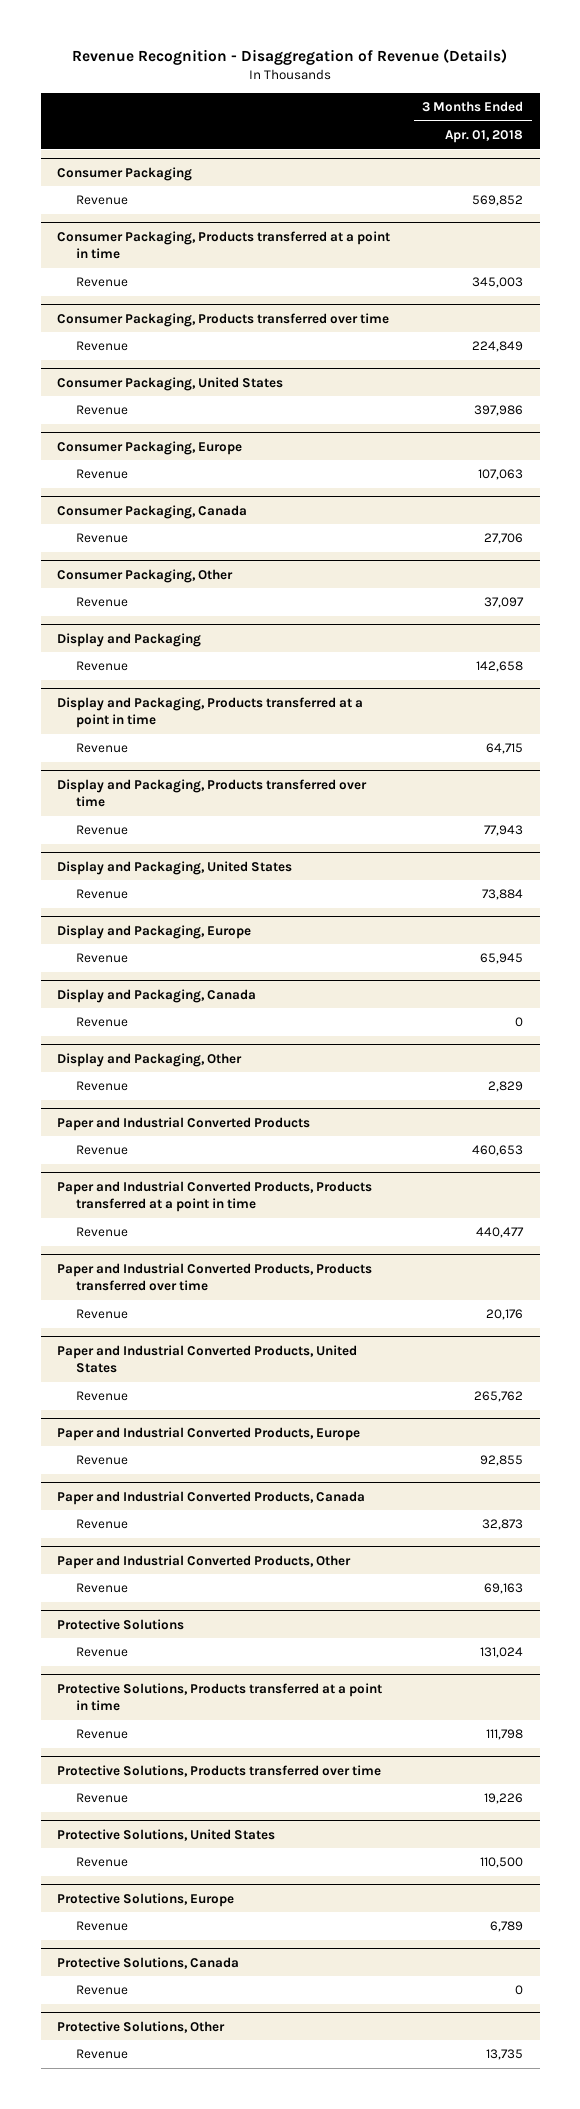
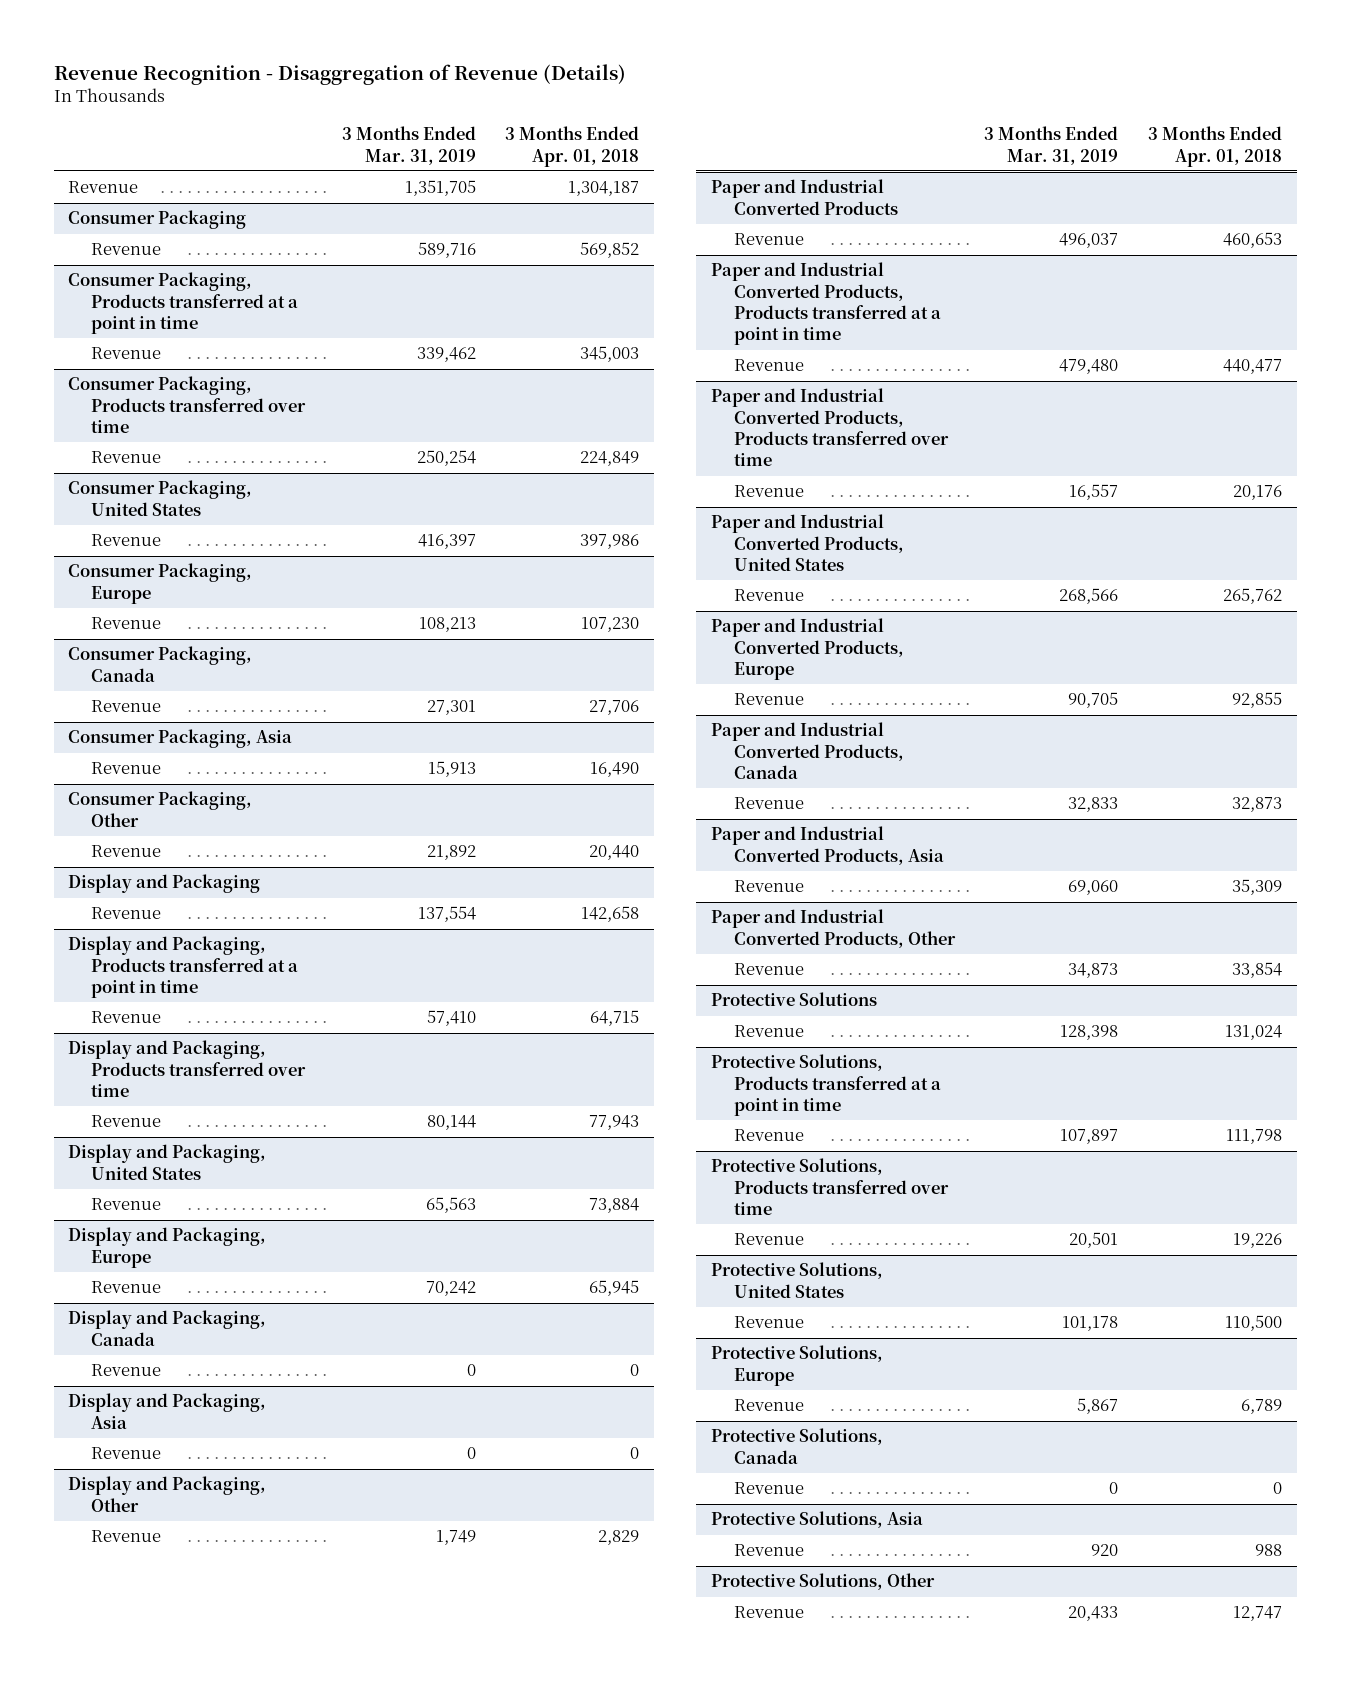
- | 3 Months Ended Apr. 01, 2018
+ | 3 Months Ended Mar. 31, 2019 | 3 Months Ended Apr. 01, 2018
+ Revenue | 1,351,705 | 1,304,187
@ Consumer Packaging, Europe
- Revenue | 107,063
+ Revenue | 108,213 | 107,230
+ Consumer Packaging, Asia
+ Revenue | 15,913 | 16,490
@ Consumer Packaging, Other
- Revenue | 37,097
+ Revenue | 21,892 | 20,440
+ Display and Packaging, Asia
+ Revenue | 0 | 0
+ Paper and Industrial Converted Products, Asia
+ Revenue | 69,060 | 35,309
@ Paper and Industrial Converted Products, Other
- Revenue | 69,163
+ Revenue | 34,873 | 33,854
+ Protective Solutions, Asia
+ Revenue | 920 | 988
@ Protective Solutions, Other
- Revenue | 13,735
+ Revenue | 20,433 | 12,747

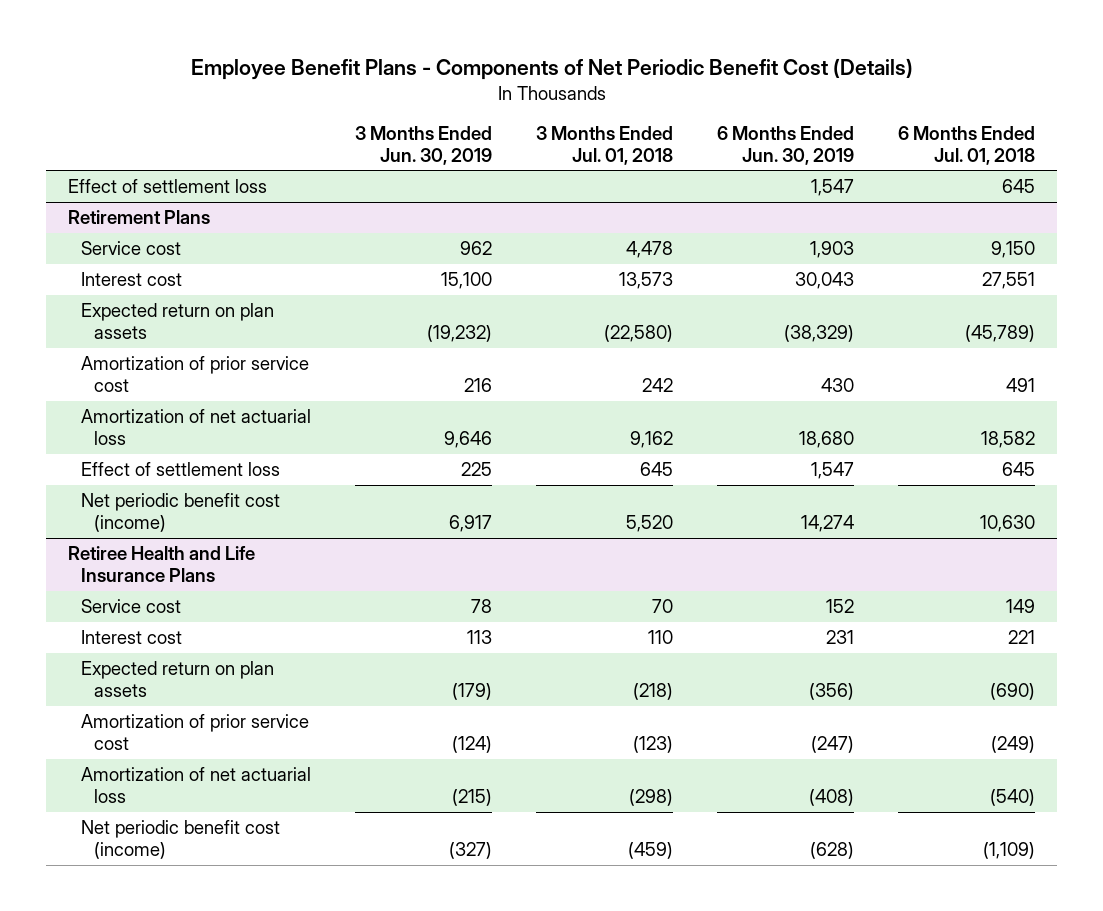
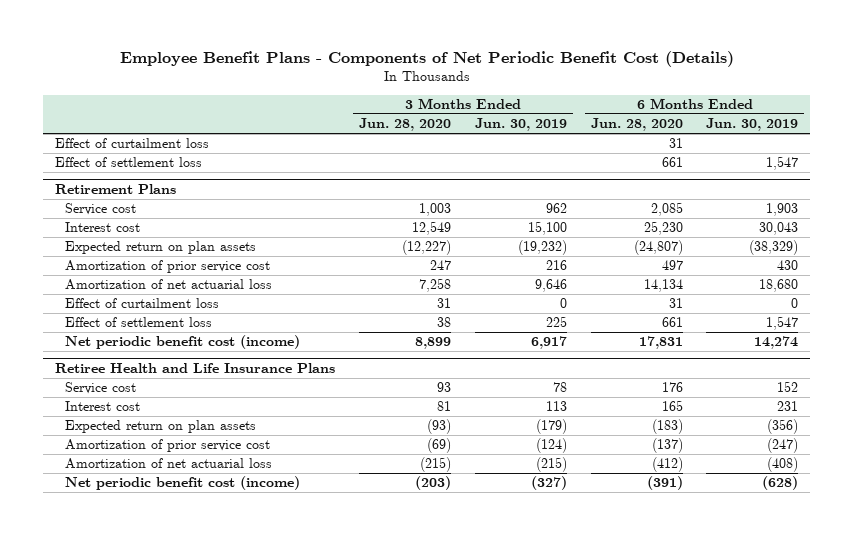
- | 3 Months Ended Jun. 30, 2019 | 3 Months Ended Jul. 01, 2018 | 6 Months Ended Jun. 30, 2019 | 6 Months Ended Jul. 01, 2018
+ | 3 Months Ended Jun. 28, 2020 | 3 Months Ended Jun. 30, 2019 | 6 Months Ended Jun. 28, 2020 | 6 Months Ended Jun. 30, 2019
+ Effect of curtailment loss | | | 31 |
@ Retirement Plans
+ Effect of curtailment loss | 31 | 0 | 31 | 0

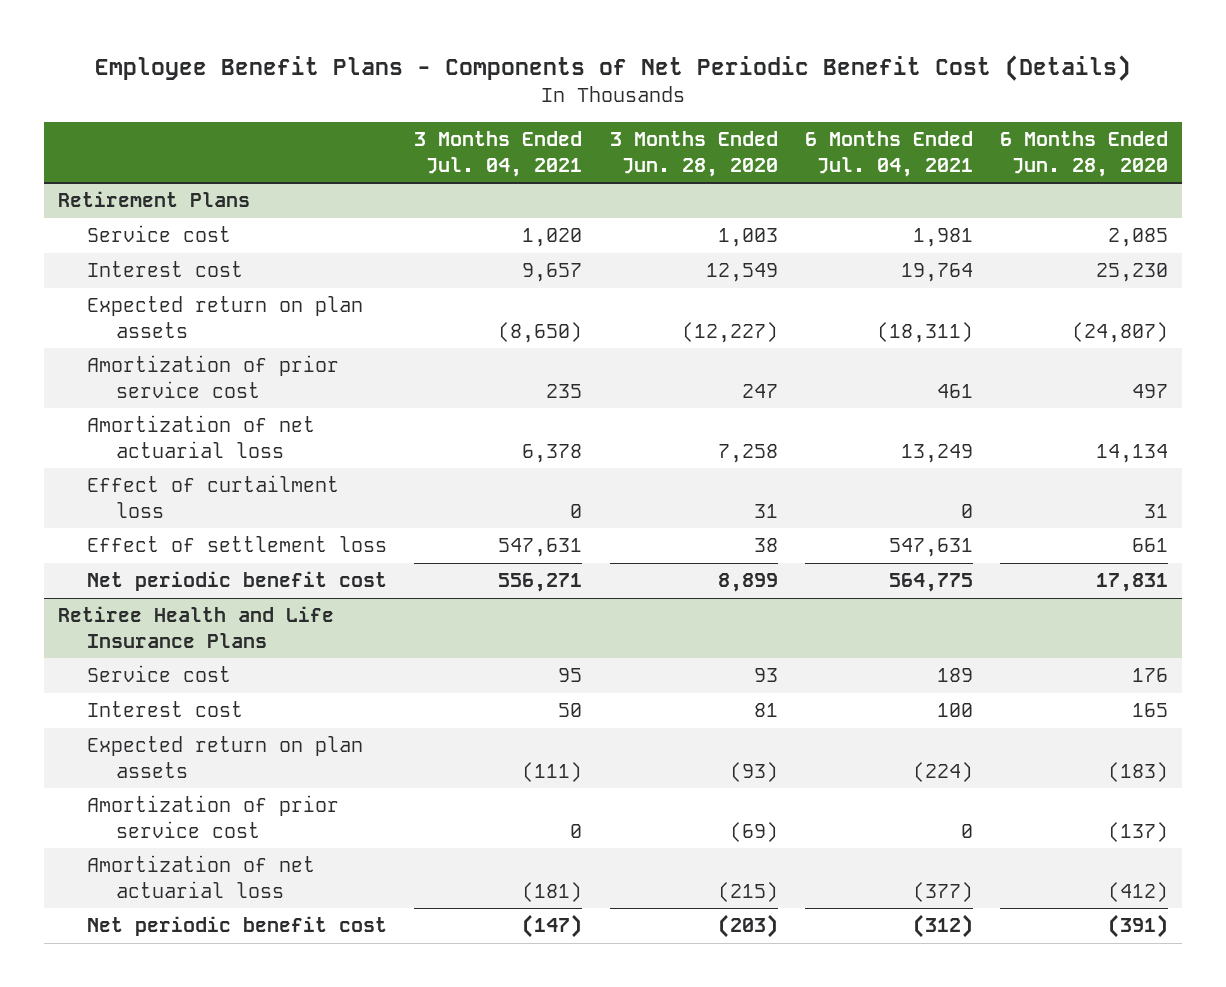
- | 3 Months Ended Jun. 28, 2020 | 3 Months Ended Jun. 30, 2019 | 6 Months Ended Jun. 28, 2020 | 6 Months Ended Jun. 30, 2019
+ | 3 Months Ended Jul. 04, 2021 | 3 Months Ended Jun. 28, 2020 | 6 Months Ended Jul. 04, 2021 | 6 Months Ended Jun. 28, 2020
- Effect of curtailment loss | | | 31 |
- Effect of settlement loss | | | 661 | 1,547
@ Retirement Plans
- Net periodic benefit cost (income) | 8,899 | 6,917 | 17,831 | 14,274
+ Net periodic benefit cost | 556,271 | 8,899 | 564,775 | 17,831
@ Retiree Health and Life Insurance Plans
- Net periodic benefit cost (income) | (203) | (327) | (391) | (628)
+ Net periodic benefit cost | (147) | (203) | (312) | (391)

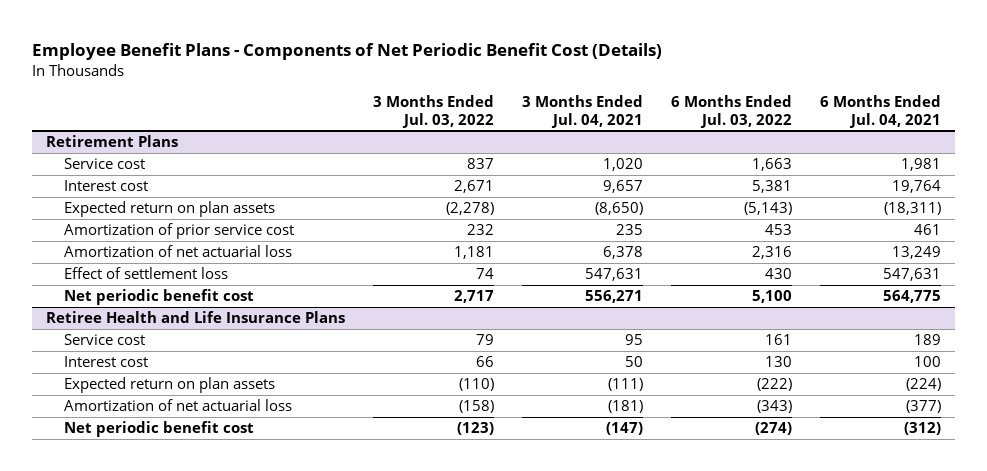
- | 3 Months Ended Jul. 04, 2021 | 3 Months Ended Jun. 28, 2020 | 6 Months Ended Jul. 04, 2021 | 6 Months Ended Jun. 28, 2020
+ | 3 Months Ended Jul. 03, 2022 | 3 Months Ended Jul. 04, 2021 | 6 Months Ended Jul. 03, 2022 | 6 Months Ended Jul. 04, 2021
@ Retirement Plans
- Effect of curtailment loss | 0 | 31 | 0 | 31
@ Retiree Health and Life Insurance Plans
- Amortization of prior service cost | 0 | (69) | 0 | (137)

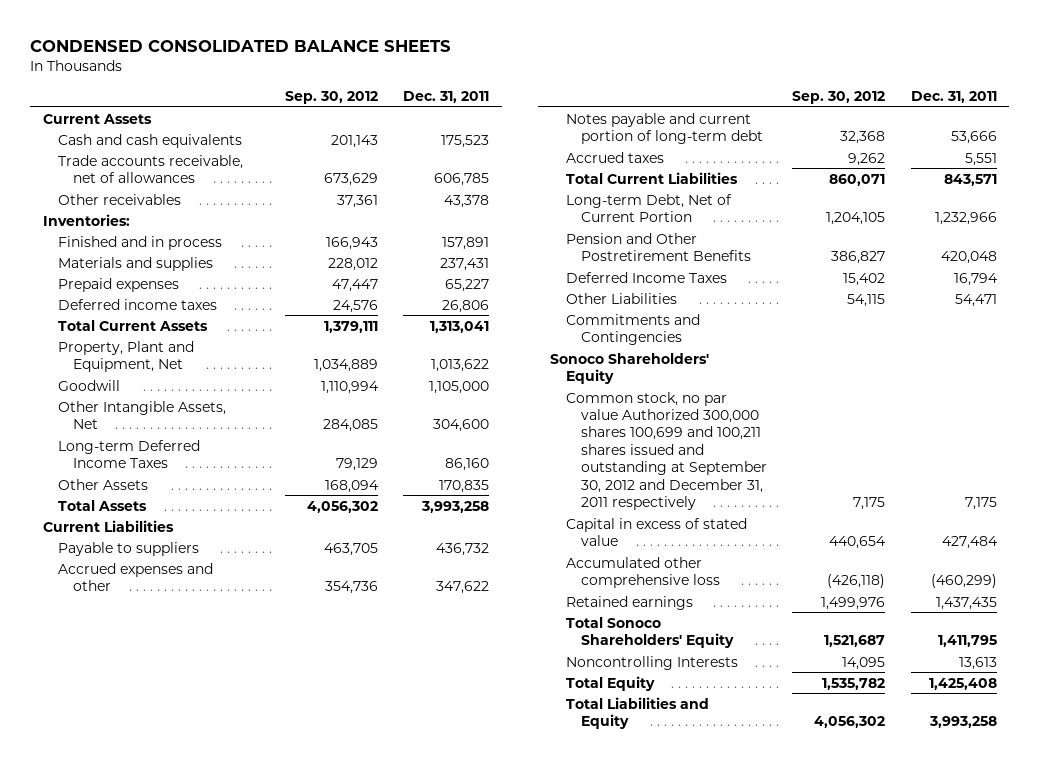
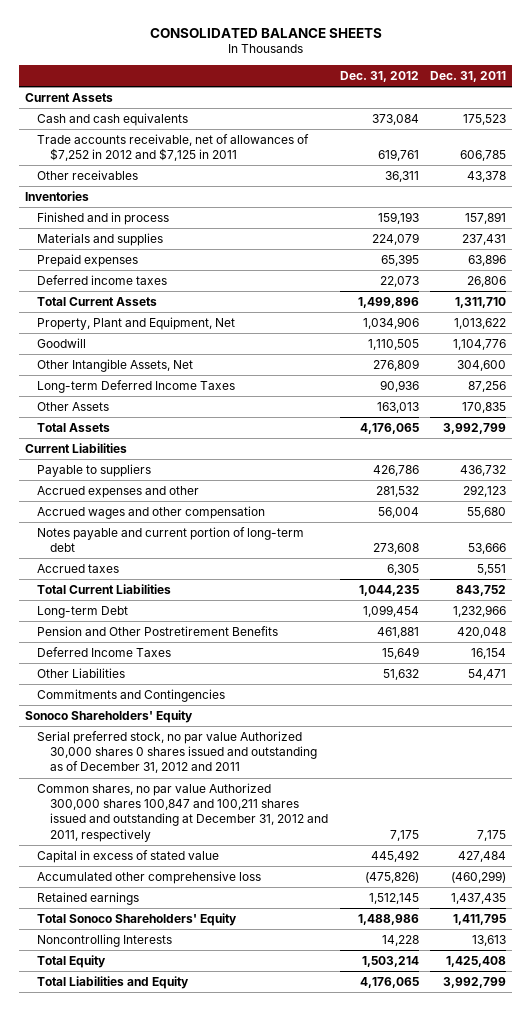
- CONDENSED CONSOLIDATED BALANCE SHEETS
+ CONSOLIDATED BALANCE SHEETS
- | Sep. 30, 2012 | Dec. 31, 2011
+ | Dec. 31, 2012 | Dec. 31, 2011
- Trade accounts receivable, net of allowances | 673,629 | 606,785
+ Trade accounts receivable, net of allowances of $7,252 in 2012 and $7,125 in 2011 | 619,761 | 606,785
- Inventories:
+ Inventories
- Prepaid expenses | 47,447 | 65,227
+ Prepaid expenses | 65,395 | 63,896
- Total Current Assets | 1,379,111 | 1,313,041
+ Total Current Assets | 1,499,896 | 1,311,710
- Goodwill | 1,110,994 | 1,105,000
+ Goodwill | 1,110,505 | 1,104,776
- Long-term Deferred Income Taxes | 79,129 | 86,160
+ Long-term Deferred Income Taxes | 90,936 | 87,256
- Total Assets | 4,056,302 | 3,993,258
+ Total Assets | 4,176,065 | 3,992,799
- Accrued expenses and other | 354,736 | 347,622
+ Accrued expenses and other | 281,532 | 292,123
+ Accrued wages and other compensation | 56,004 | 55,680
- Total Current Liabilities | 860,071 | 843,571
- Long-term Debt, Net of Current Portion | 1,204,105 | 1,232,966
+ Total Current Liabilities | 1,044,235 | 843,752
+ Long-term Debt | 1,099,454 | 1,232,966
- Deferred Income Taxes | 15,402 | 16,794
+ Deferred Income Taxes | 15,649 | 16,154
- Common stock, no par value Authorized 300,000 shares 100,699 and 100,211 shares issued and outstanding at September 30, 2012 and December 31, 2011 respectively | 7,175 | 7,175
+ Serial preferred stock, no par value Authorized 30,000 shares 0 shares issued and outstanding as of December 31, 2012 and 2011
+ Common shares, no par value Authorized 300,000 shares 100,847 and 100,211 shares issued and outstanding at December 31, 2012 and 2011, respectively | 7,175 | 7,175
- Total Liabilities and Equity | 4,056,302 | 3,993,258
+ Total Liabilities and Equity | 4,176,065 | 3,992,799

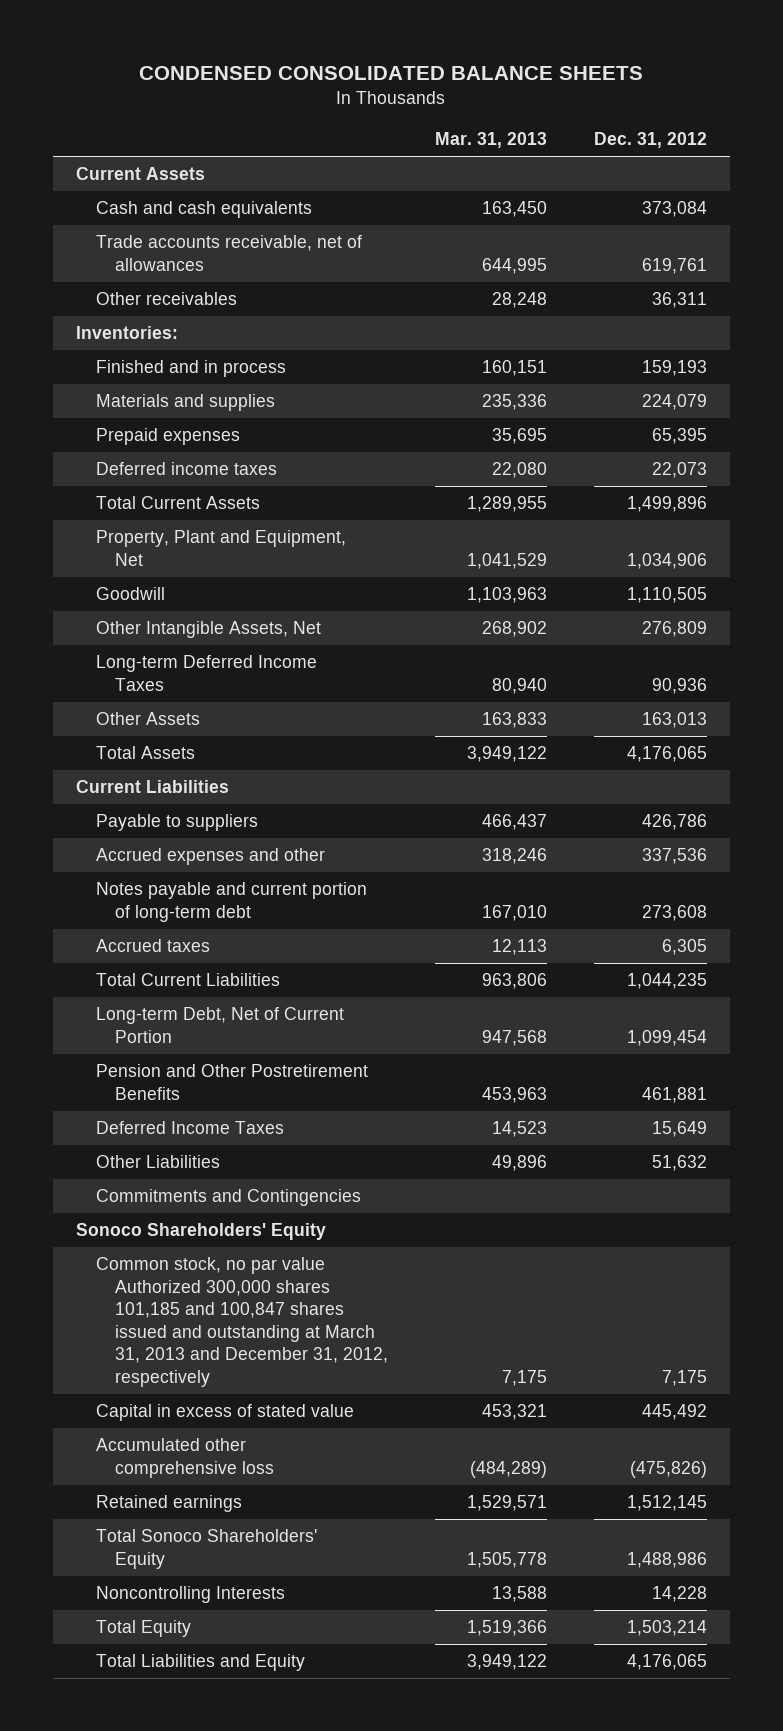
- CONSOLIDATED BALANCE SHEETS
+ CONDENSED CONSOLIDATED BALANCE SHEETS
- | Dec. 31, 2012 | Dec. 31, 2011
+ | Mar. 31, 2013 | Dec. 31, 2012
- Trade accounts receivable, net of allowances of $7,252 in 2012 and $7,125 in 2011 | 619,761 | 606,785
+ Trade accounts receivable, net of allowances | 644,995 | 619,761
- Inventories
+ Inventories:
- Accrued expenses and other | 281,532 | 292,123
- Accrued wages and other compensation | 56,004 | 55,680
+ Accrued expenses and other | 318,246 | 337,536
- Long-term Debt | 1,099,454 | 1,232,966
+ Long-term Debt, Net of Current Portion | 947,568 | 1,099,454
- Serial preferred stock, no par value Authorized 30,000 shares 0 shares issued and outstanding as of December 31, 2012 and 2011
- Common shares, no par value Authorized 300,000 shares 100,847 and 100,211 shares issued and outstanding at December 31, 2012 and 2011, respectively | 7,175 | 7,175
+ Common stock, no par value Authorized 300,000 shares 101,185 and 100,847 shares issued and outstanding at March 31, 2013 and December 31, 2012, respectively | 7,175 | 7,175

